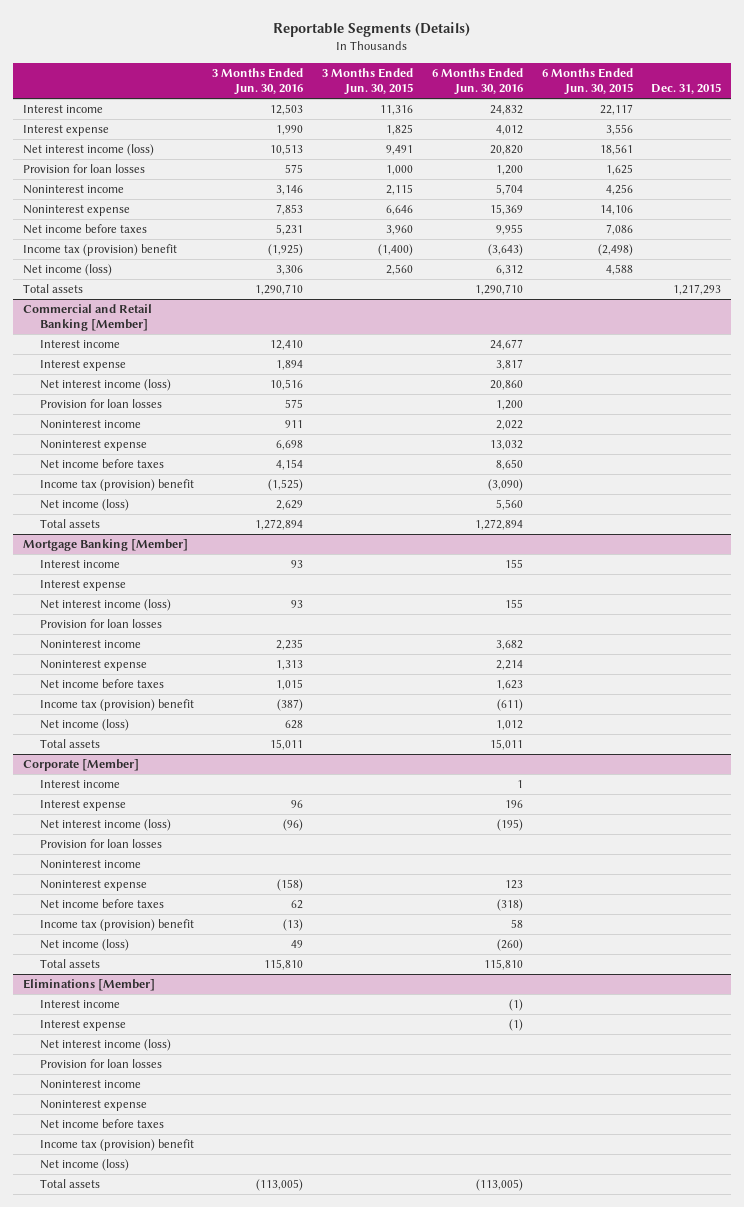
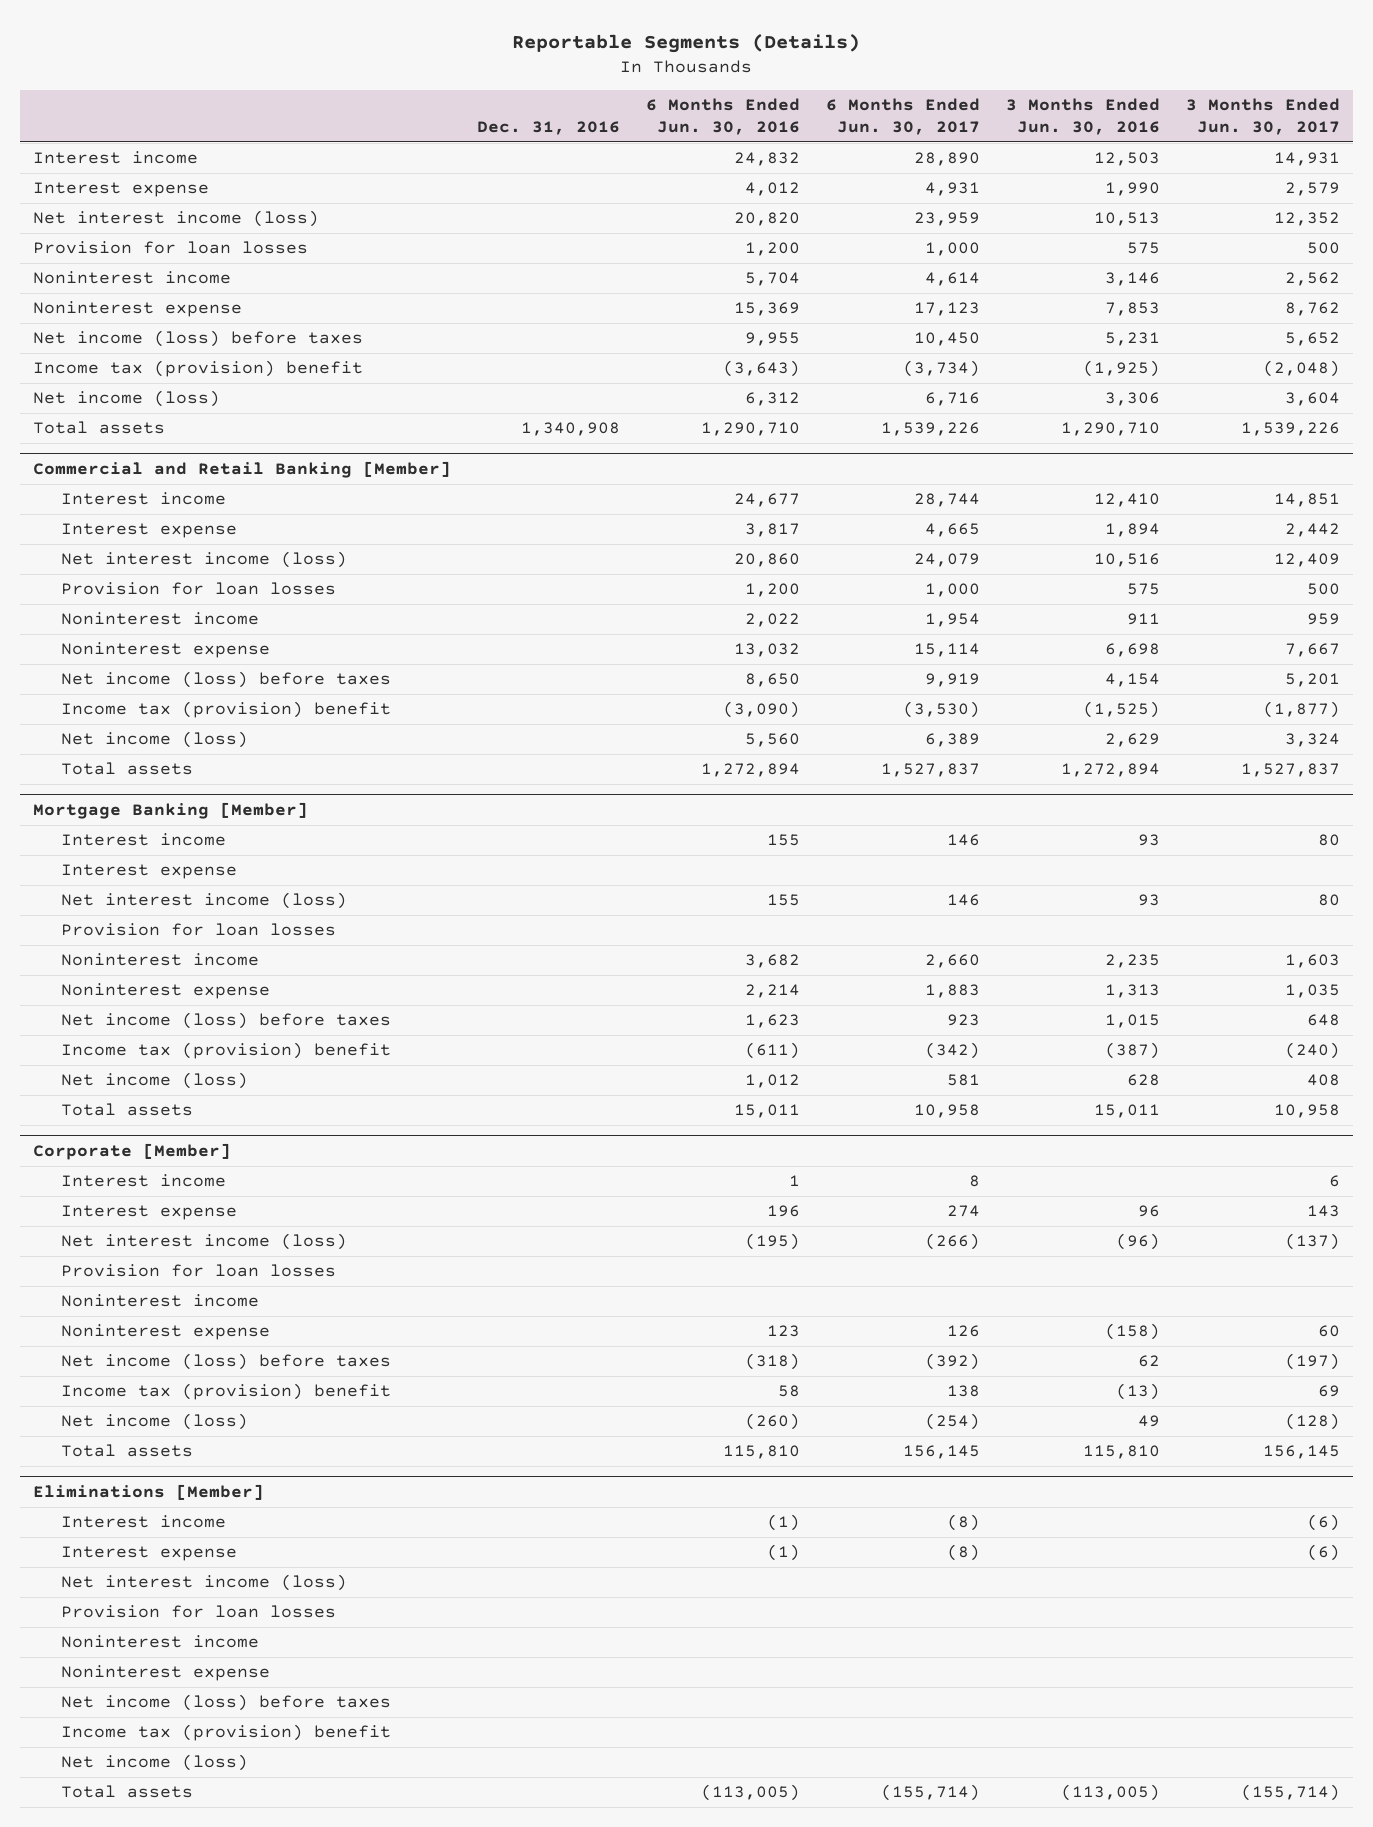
- | 3 Months Ended Jun. 30, 2016 | 3 Months Ended Jun. 30, 2015 | 6 Months Ended Jun. 30, 2016 | 6 Months Ended Jun. 30, 2015 | Dec. 31, 2015
+ | Dec. 31, 2016 | 6 Months Ended Jun. 30, 2016 | 6 Months Ended Jun. 30, 2017 | 3 Months Ended Jun. 30, 2016 | 3 Months Ended Jun. 30, 2017
- Net income before taxes | 5,231 | 3,960 | 9,955 | 7,086 |
+ Net income (loss) before taxes | | 9,955 | 10,450 | 5,231 | 5,652
@ Commercial and Retail Banking [Member]
- Net income before taxes | 4,154 | | 8,650 | |
+ Net income (loss) before taxes | | 8,650 | 9,919 | 4,154 | 5,201
@ Mortgage Banking [Member]
- Net income before taxes | 1,015 | | 1,623 | |
+ Net income (loss) before taxes | | 1,623 | 923 | 1,015 | 648
@ Corporate [Member]
- Net income before taxes | 62 | | (318) | |
+ Net income (loss) before taxes | | (318) | (392) | 62 | (197)
@ Eliminations [Member]
- Net income before taxes
+ Net income (loss) before taxes

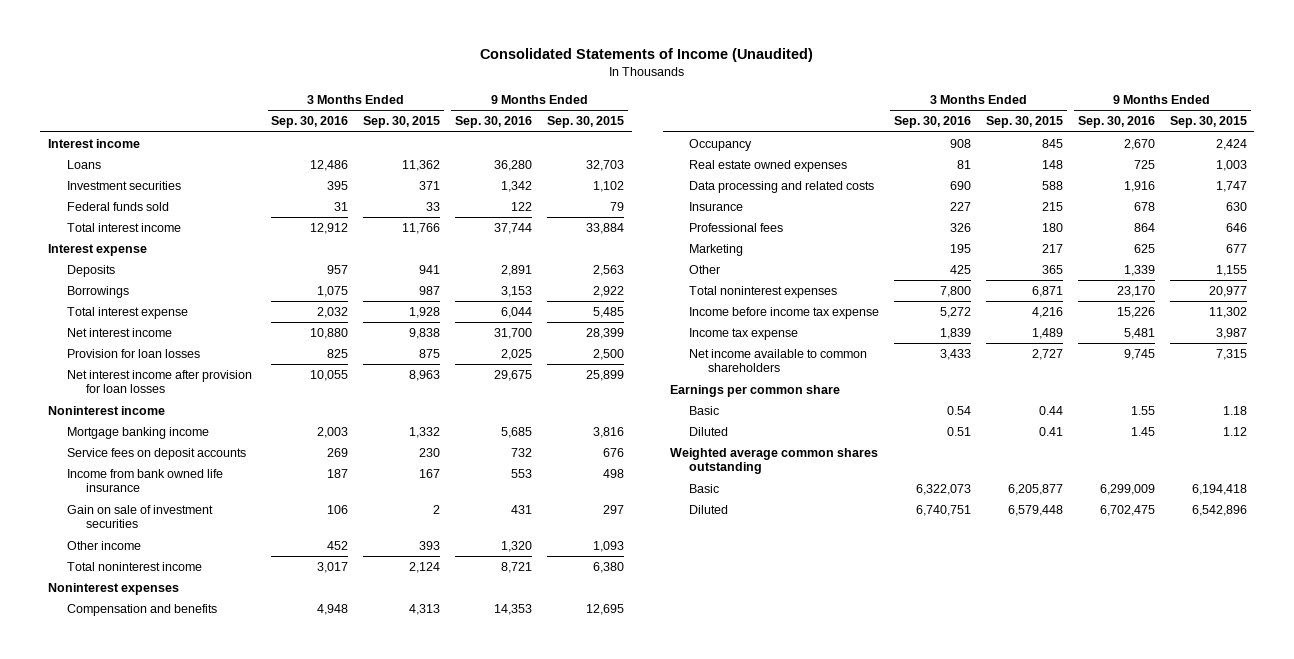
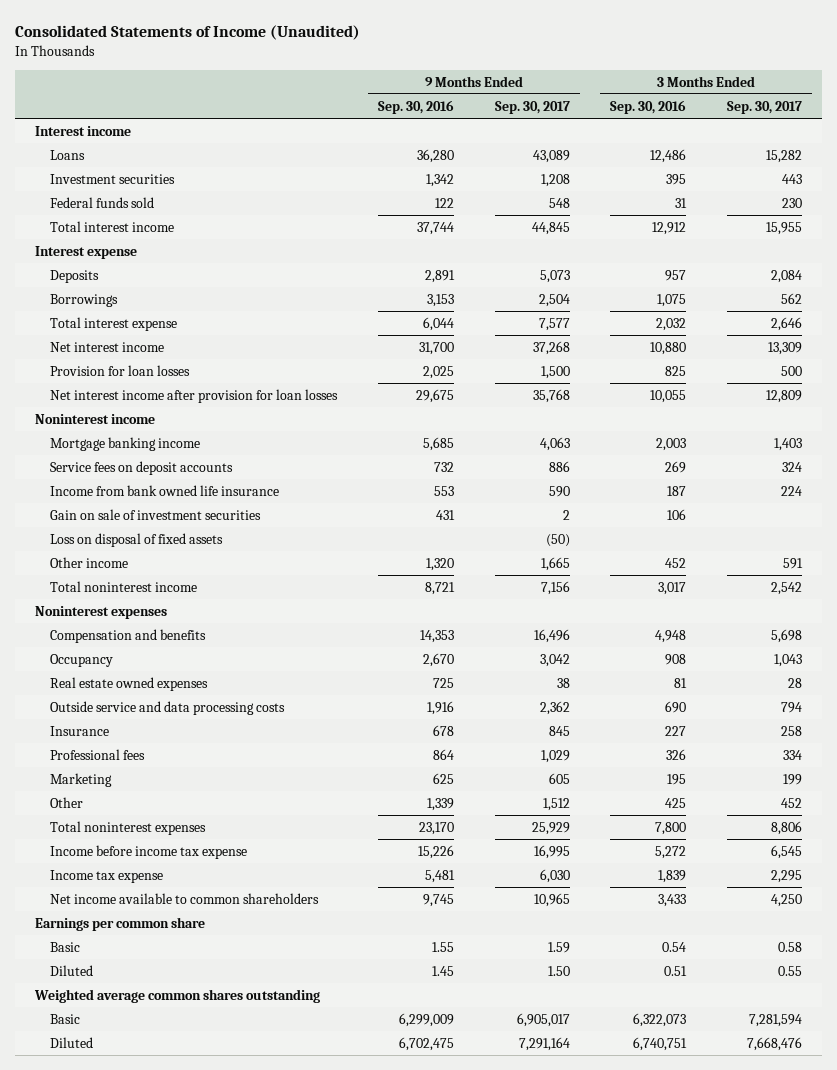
- | 3 Months Ended Sep. 30, 2016 | 3 Months Ended Sep. 30, 2015 | 9 Months Ended Sep. 30, 2016 | 9 Months Ended Sep. 30, 2015
+ | 9 Months Ended Sep. 30, 2016 | 9 Months Ended Sep. 30, 2017 | 3 Months Ended Sep. 30, 2016 | 3 Months Ended Sep. 30, 2017
+ Loss on disposal of fixed assets | | (50) | |
- Data processing and related costs | 690 | 588 | 1,916 | 1,747
+ Outside service and data processing costs | 1,916 | 2,362 | 690 | 794

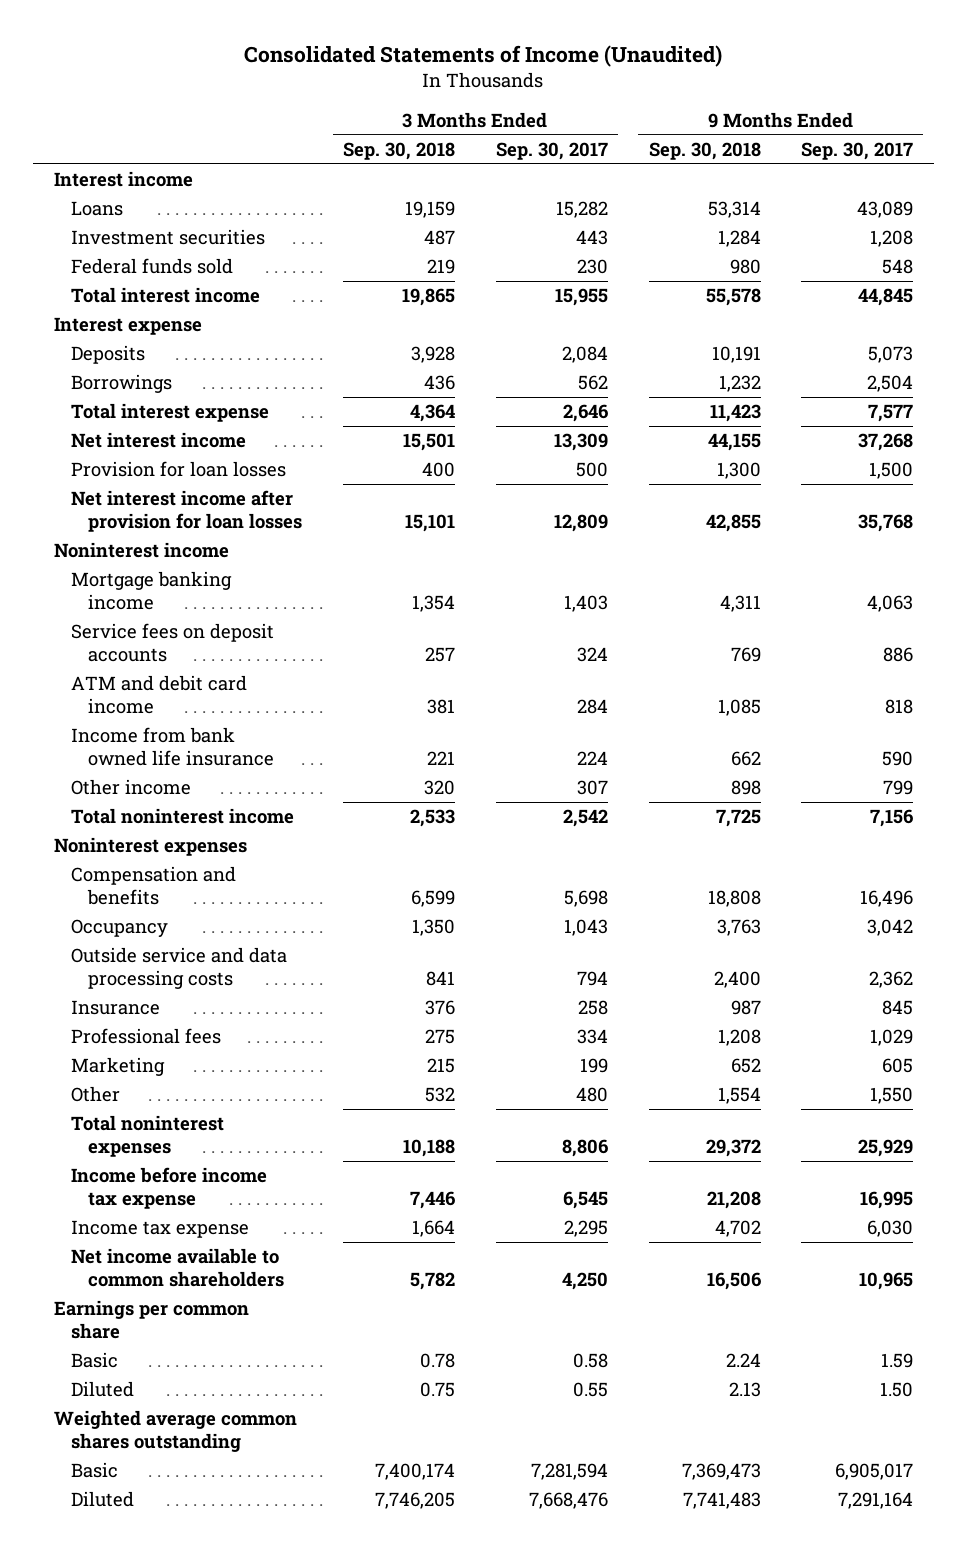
- | 9 Months Ended Sep. 30, 2016 | 9 Months Ended Sep. 30, 2017 | 3 Months Ended Sep. 30, 2016 | 3 Months Ended Sep. 30, 2017
+ | 3 Months Ended Sep. 30, 2018 | 3 Months Ended Sep. 30, 2017 | 9 Months Ended Sep. 30, 2018 | 9 Months Ended Sep. 30, 2017
+ ATM and debit card income | 381 | 284 | 1,085 | 818
- Gain on sale of investment securities | 431 | 2 | 106 |
- Loss on disposal of fixed assets | | (50) | |
- Other income | 1,320 | 1,665 | 452 | 591
+ Other income | 320 | 307 | 898 | 799
- Real estate owned expenses | 725 | 38 | 81 | 28
- Other | 1,339 | 1,512 | 425 | 452
+ Other | 532 | 480 | 1,554 | 1,550

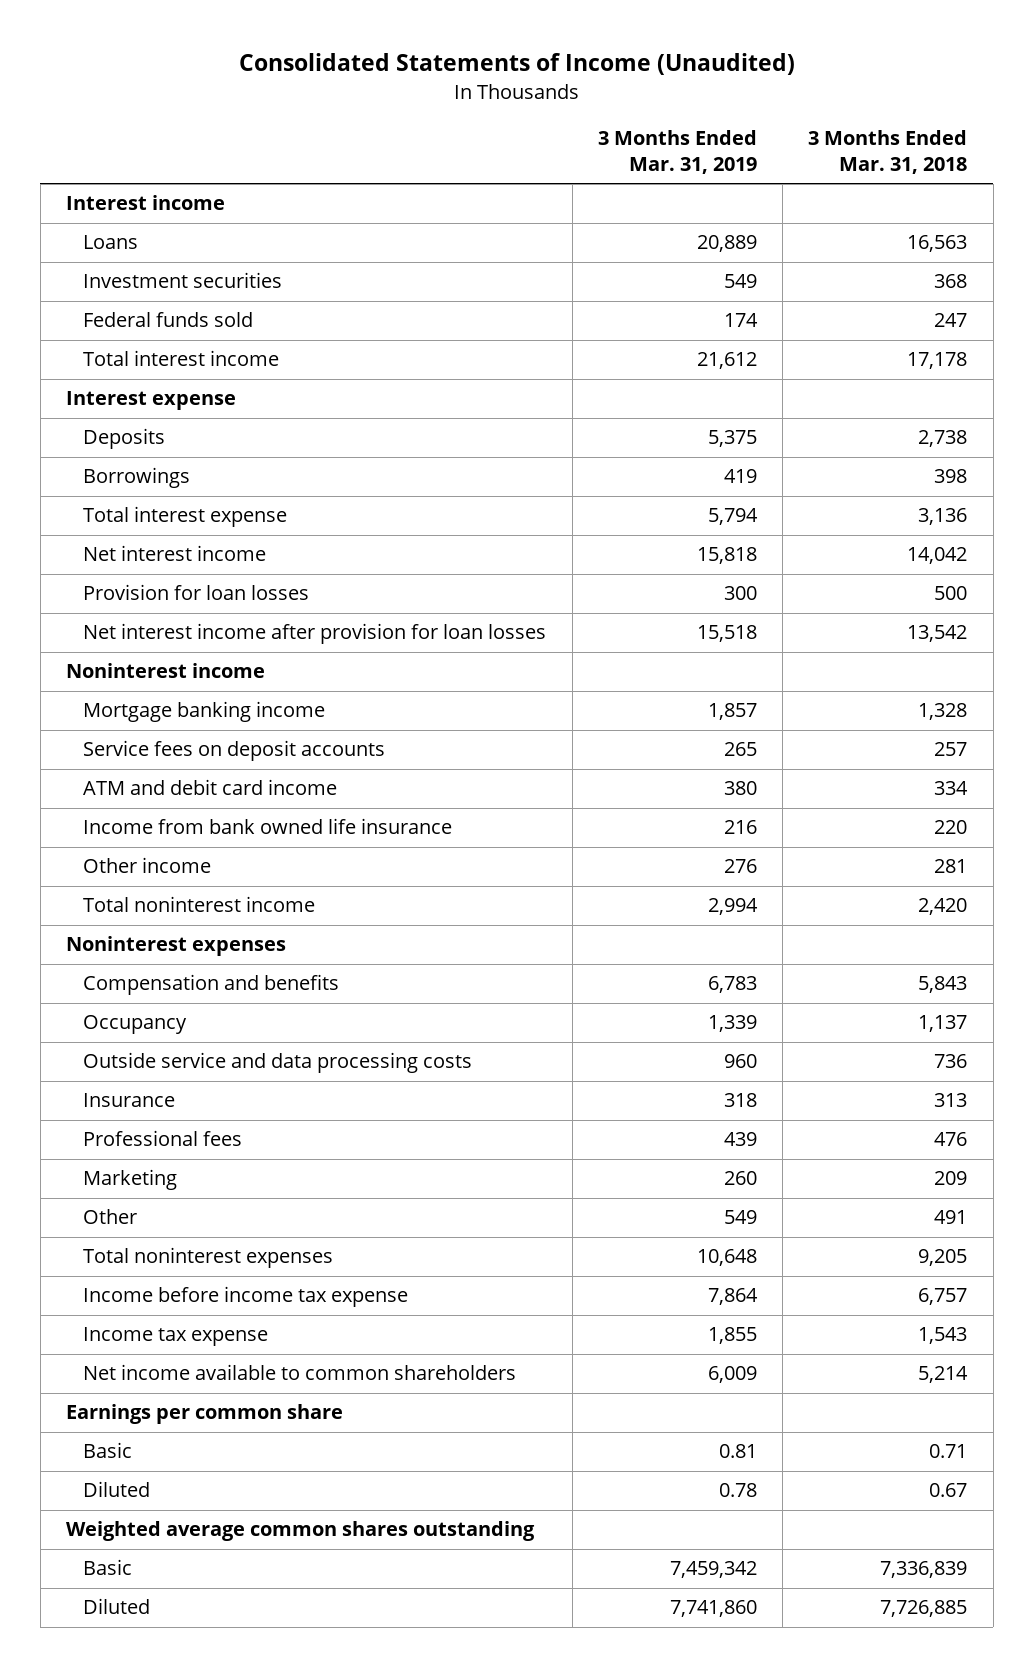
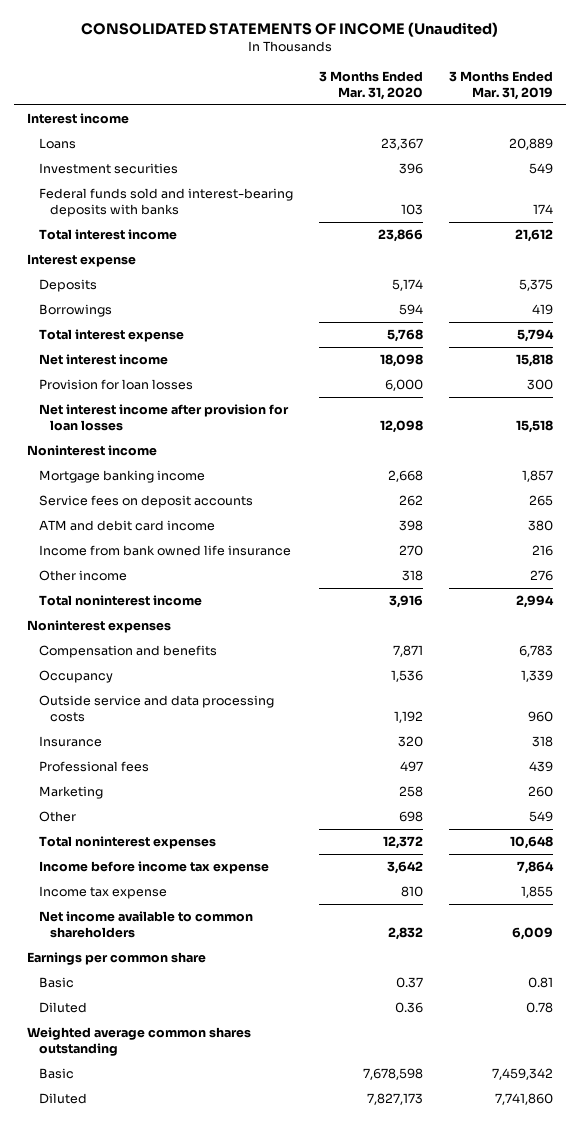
- Consolidated Statements of Income (Unaudited)
+ CONSOLIDATED STATEMENTS OF INCOME (Unaudited)
- | 3 Months Ended Mar. 31, 2019 | 3 Months Ended Mar. 31, 2018
+ | 3 Months Ended Mar. 31, 2020 | 3 Months Ended Mar. 31, 2019
- Federal funds sold | 174 | 247
+ Federal funds sold and interest-bearing deposits with banks | 103 | 174

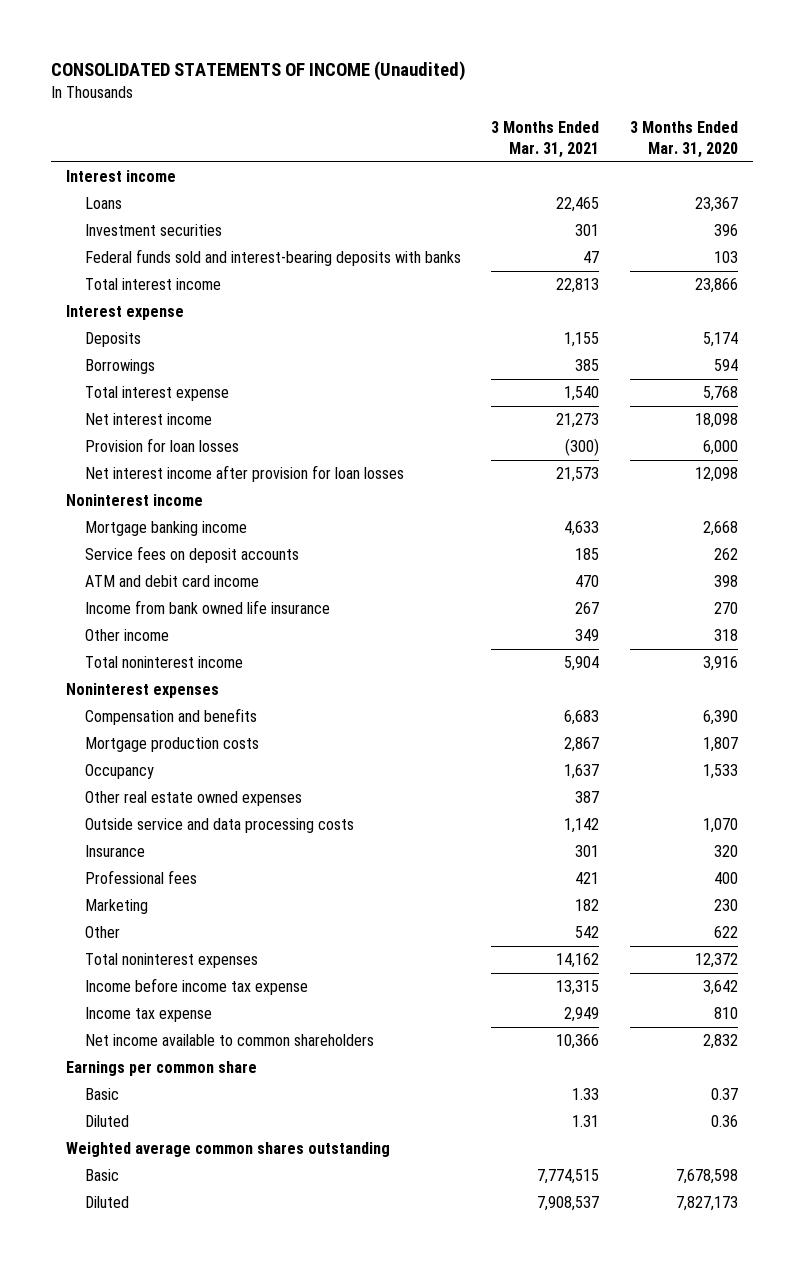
- | 3 Months Ended Mar. 31, 2020 | 3 Months Ended Mar. 31, 2019
+ | 3 Months Ended Mar. 31, 2021 | 3 Months Ended Mar. 31, 2020
- Compensation and benefits | 7,871 | 6,783
- Occupancy | 1,536 | 1,339
- Outside service and data processing costs | 1,192 | 960
+ Compensation and benefits | 6,683 | 6,390
+ Mortgage production costs | 2,867 | 1,807
+ Occupancy | 1,637 | 1,533
+ Other real estate owned expenses | 387 |
+ Outside service and data processing costs | 1,142 | 1,070
- Professional fees | 497 | 439
- Marketing | 258 | 260
- Other | 698 | 549
+ Professional fees | 421 | 400
+ Marketing | 182 | 230
+ Other | 542 | 622

